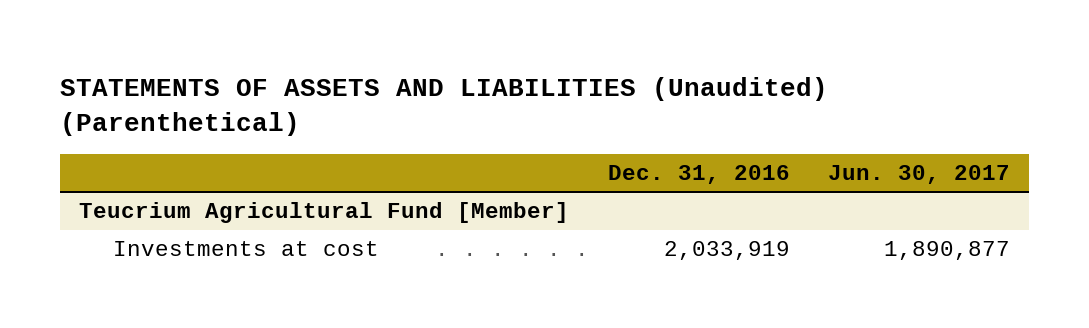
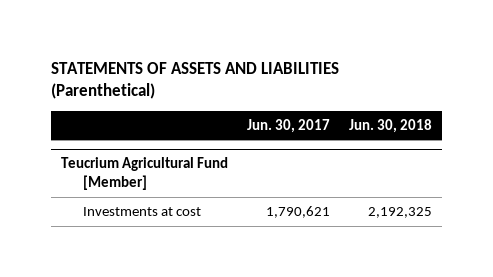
- STATEMENTS OF ASSETS AND LIABILITIES (Unaudited) (Parenthetical)
+ STATEMENTS OF ASSETS AND LIABILITIES (Parenthetical)
- | Dec. 31, 2016 | Jun. 30, 2017
+ | Jun. 30, 2017 | Jun. 30, 2018
@ Teucrium Agricultural Fund [Member]
- Investments at cost | 2,033,919 | 1,890,877
+ Investments at cost | 1,790,621 | 2,192,325

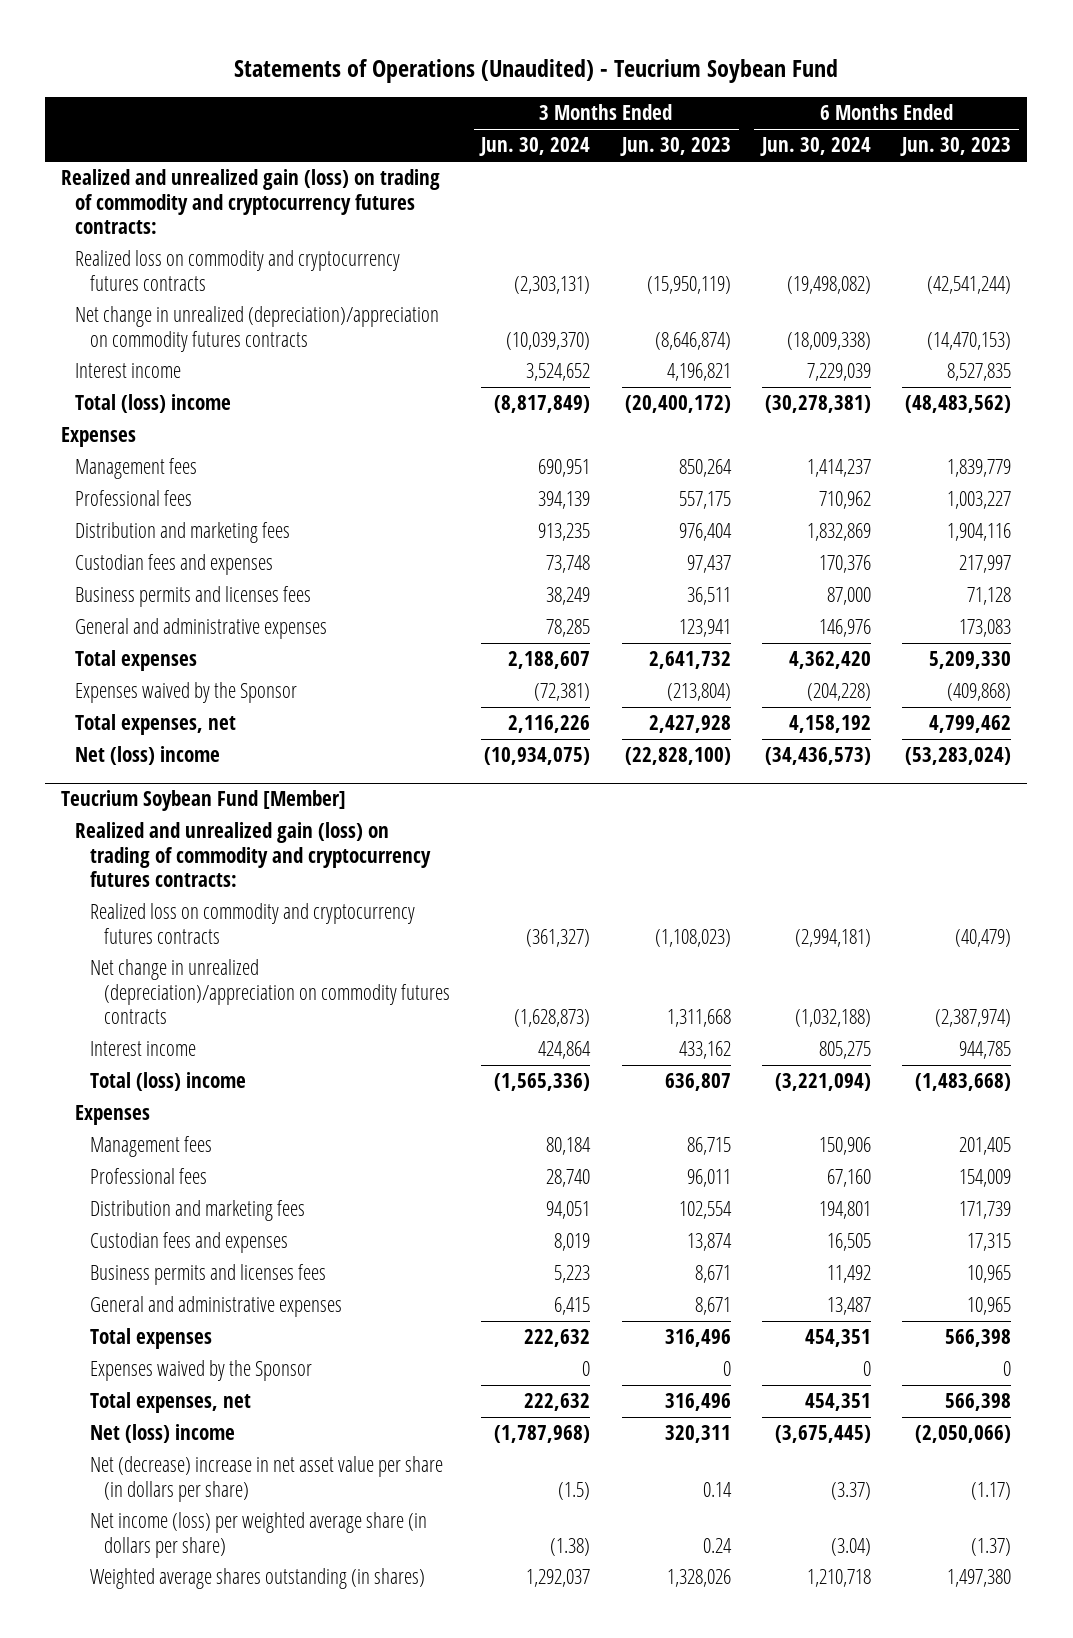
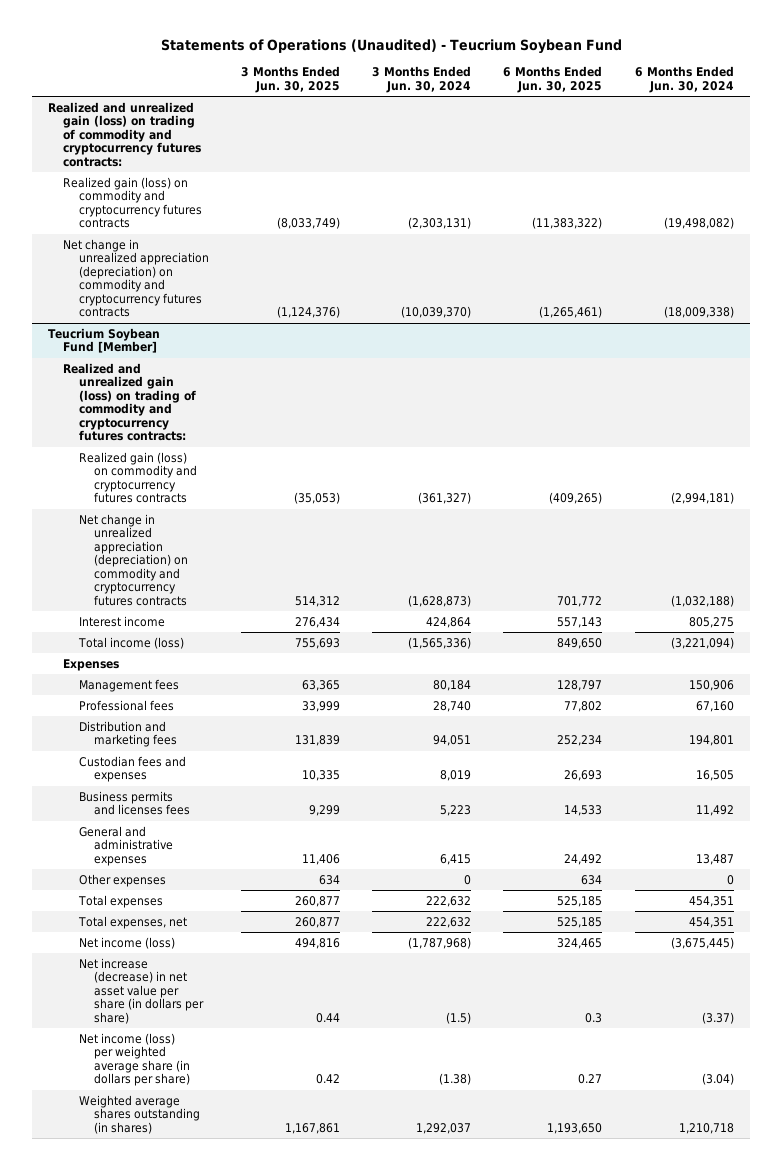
- | 3 Months Ended Jun. 30, 2024 | 3 Months Ended Jun. 30, 2023 | 6 Months Ended Jun. 30, 2024 | 6 Months Ended Jun. 30, 2023
+ | 3 Months Ended Jun. 30, 2025 | 3 Months Ended Jun. 30, 2024 | 6 Months Ended Jun. 30, 2025 | 6 Months Ended Jun. 30, 2024
- Realized loss on commodity and cryptocurrency futures contracts | (2,303,131) | (15,950,119) | (19,498,082) | (42,541,244)
- Net change in unrealized (depreciation)/appreciation on commodity futures contracts | (10,039,370) | (8,646,874) | (18,009,338) | (14,470,153)
- Interest income | 3,524,652 | 4,196,821 | 7,229,039 | 8,527,835
- Total (loss) income | (8,817,849) | (20,400,172) | (30,278,381) | (48,483,562)
- Expenses
- Management fees | 690,951 | 850,264 | 1,414,237 | 1,839,779
- Professional fees | 394,139 | 557,175 | 710,962 | 1,003,227
- Distribution and marketing fees | 913,235 | 976,404 | 1,832,869 | 1,904,116
- Custodian fees and expenses | 73,748 | 97,437 | 170,376 | 217,997
- Business permits and licenses fees | 38,249 | 36,511 | 87,000 | 71,128
- General and administrative expenses | 78,285 | 123,941 | 146,976 | 173,083
- Total expenses | 2,188,607 | 2,641,732 | 4,362,420 | 5,209,330
- Expenses waived by the Sponsor | (72,381) | (213,804) | (204,228) | (409,868)
- Total expenses, net | 2,116,226 | 2,427,928 | 4,158,192 | 4,799,462
- Net (loss) income | (10,934,075) | (22,828,100) | (34,436,573) | (53,283,024)
+ Realized gain (loss) on commodity and cryptocurrency futures contracts | (8,033,749) | (2,303,131) | (11,383,322) | (19,498,082)
+ Net change in unrealized appreciation (depreciation) on commodity and cryptocurrency futures contracts | (1,124,376) | (10,039,370) | (1,265,461) | (18,009,338)
@ Teucrium Soybean Fund [Member]
- Realized loss on commodity and cryptocurrency futures contracts | (361,327) | (1,108,023) | (2,994,181) | (40,479)
- Net change in unrealized (depreciation)/appreciation on commodity futures contracts | (1,628,873) | 1,311,668 | (1,032,188) | (2,387,974)
+ Realized gain (loss) on commodity and cryptocurrency futures contracts | (35,053) | (361,327) | (409,265) | (2,994,181)
+ Net change in unrealized appreciation (depreciation) on commodity and cryptocurrency futures contracts | 514,312 | (1,628,873) | 701,772 | (1,032,188)
- Total (loss) income | (1,565,336) | 636,807 | (3,221,094) | (1,483,668)
+ Total income (loss) | 755,693 | (1,565,336) | 849,650 | (3,221,094)
+ Other expenses | 634 | 0 | 634 | 0
- Expenses waived by the Sponsor | 0 | 0 | 0 | 0
- Net (loss) income | (1,787,968) | 320,311 | (3,675,445) | (2,050,066)
- Net (decrease) increase in net asset value per share (in dollars per share) | (1.5) | 0.14 | (3.37) | (1.17)
+ Net income (loss) | 494,816 | (1,787,968) | 324,465 | (3,675,445)
+ Net increase (decrease) in net asset value per share (in dollars per share) | 0.44 | (1.5) | 0.3 | (3.37)

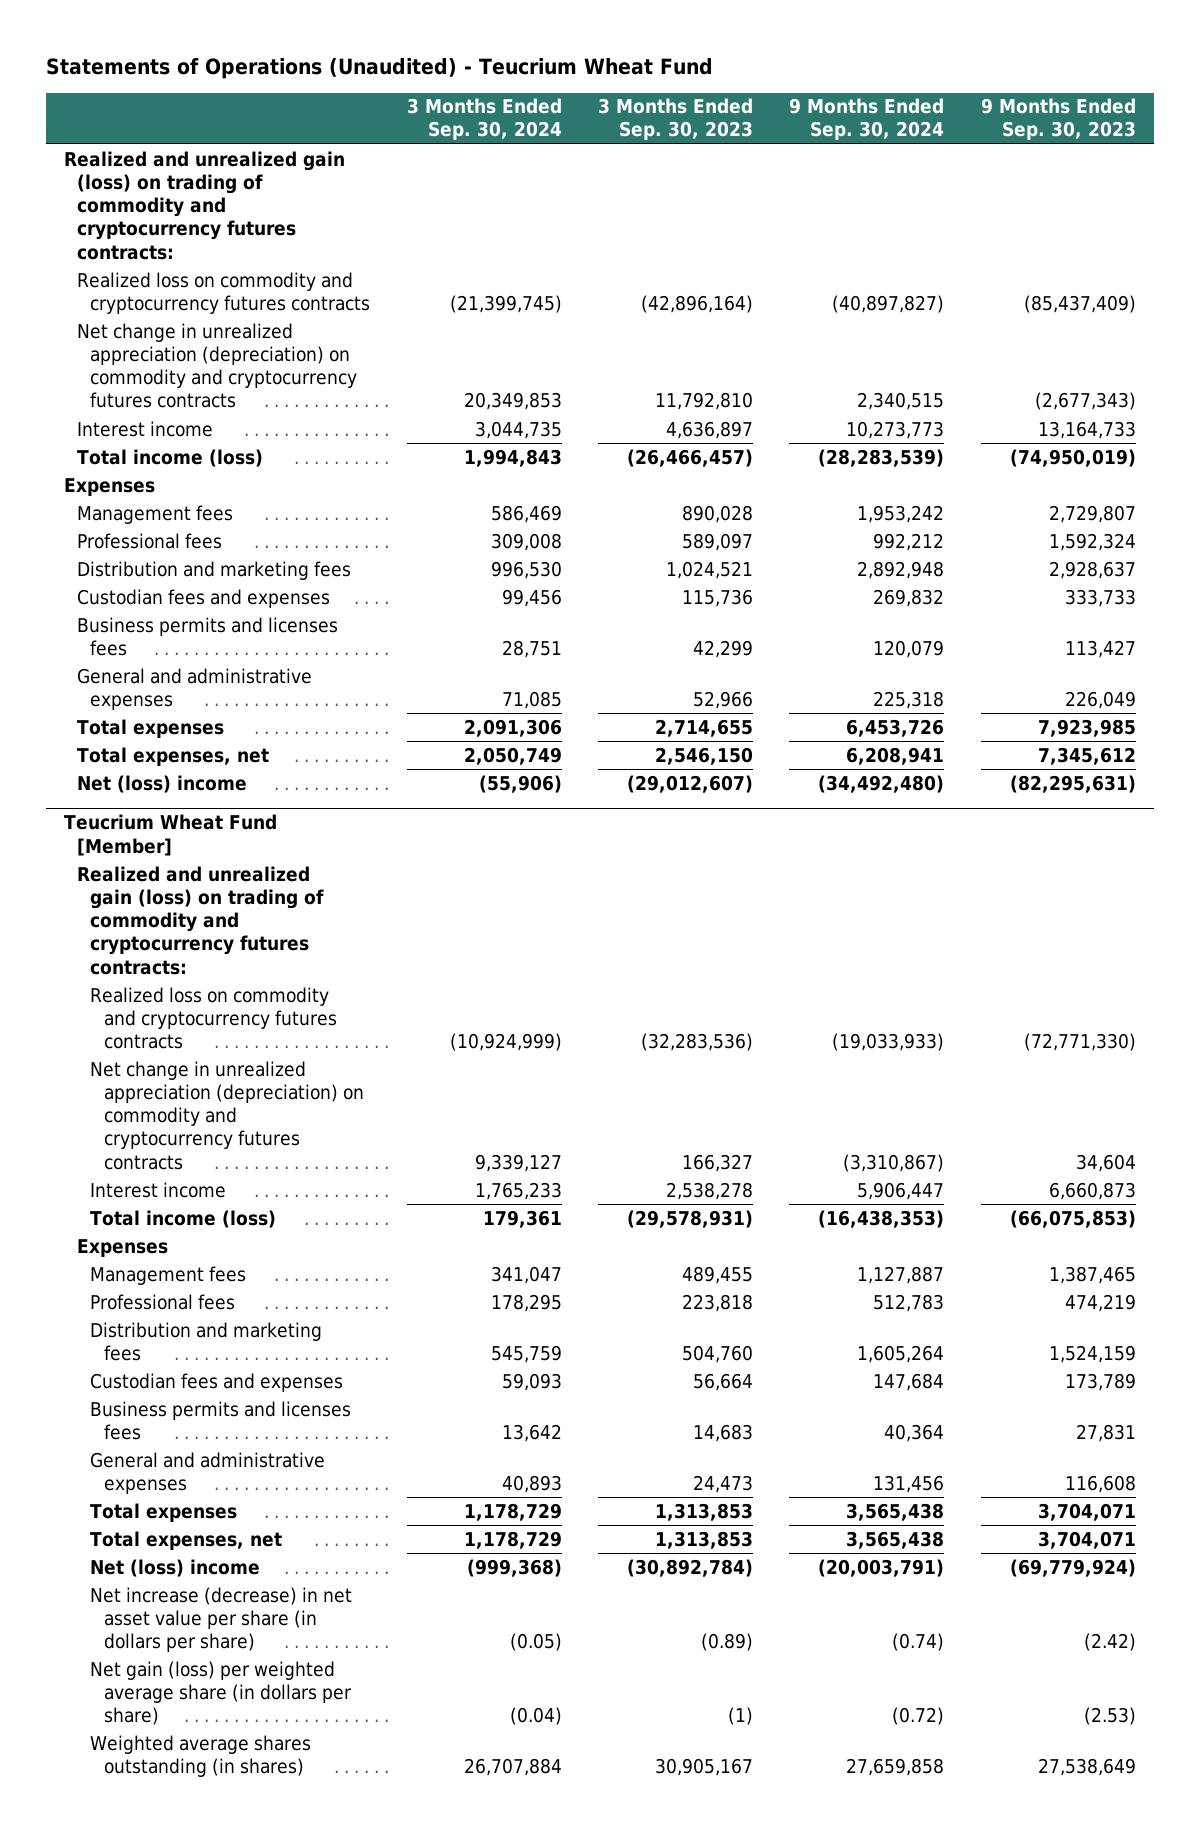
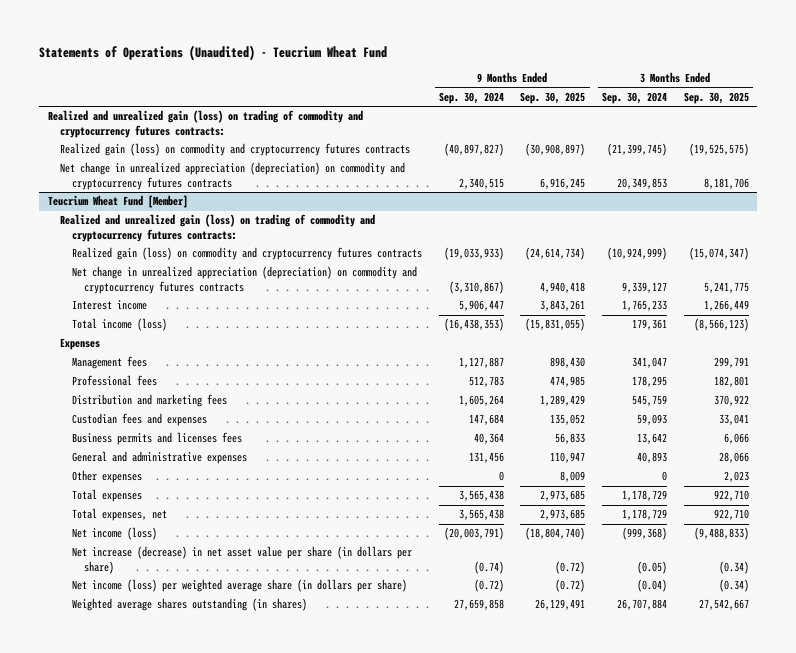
- | 3 Months Ended Sep. 30, 2024 | 3 Months Ended Sep. 30, 2023 | 9 Months Ended Sep. 30, 2024 | 9 Months Ended Sep. 30, 2023
+ | 9 Months Ended Sep. 30, 2024 | 9 Months Ended Sep. 30, 2025 | 3 Months Ended Sep. 30, 2024 | 3 Months Ended Sep. 30, 2025
- Realized loss on commodity and cryptocurrency futures contracts | (21,399,745) | (42,896,164) | (40,897,827) | (85,437,409)
+ Realized gain (loss) on commodity and cryptocurrency futures contracts | (40,897,827) | (30,908,897) | (21,399,745) | (19,525,575)
- Interest income | 3,044,735 | 4,636,897 | 10,273,773 | 13,164,733
- Total income (loss) | 1,994,843 | (26,466,457) | (28,283,539) | (74,950,019)
- Expenses
- Management fees | 586,469 | 890,028 | 1,953,242 | 2,729,807
- Professional fees | 309,008 | 589,097 | 992,212 | 1,592,324
- Distribution and marketing fees | 996,530 | 1,024,521 | 2,892,948 | 2,928,637
- Custodian fees and expenses | 99,456 | 115,736 | 269,832 | 333,733
- Business permits and licenses fees | 28,751 | 42,299 | 120,079 | 113,427
- General and administrative expenses | 71,085 | 52,966 | 225,318 | 226,049
- Total expenses | 2,091,306 | 2,714,655 | 6,453,726 | 7,923,985
- Total expenses, net | 2,050,749 | 2,546,150 | 6,208,941 | 7,345,612
- Net (loss) income | (55,906) | (29,012,607) | (34,492,480) | (82,295,631)
@ Teucrium Wheat Fund [Member]
- Realized loss on commodity and cryptocurrency futures contracts | (10,924,999) | (32,283,536) | (19,033,933) | (72,771,330)
+ Realized gain (loss) on commodity and cryptocurrency futures contracts | (19,033,933) | (24,614,734) | (10,924,999) | (15,074,347)
+ Other expenses | 0 | 8,009 | 0 | 2,023
- Net (loss) income | (999,368) | (30,892,784) | (20,003,791) | (69,779,924)
+ Net income (loss) | (20,003,791) | (18,804,740) | (999,368) | (9,488,833)
- Net gain (loss) per weighted average share (in dollars per share) | (0.04) | (1) | (0.72) | (2.53)
+ Net income (loss) per weighted average share (in dollars per share) | (0.72) | (0.72) | (0.04) | (0.34)

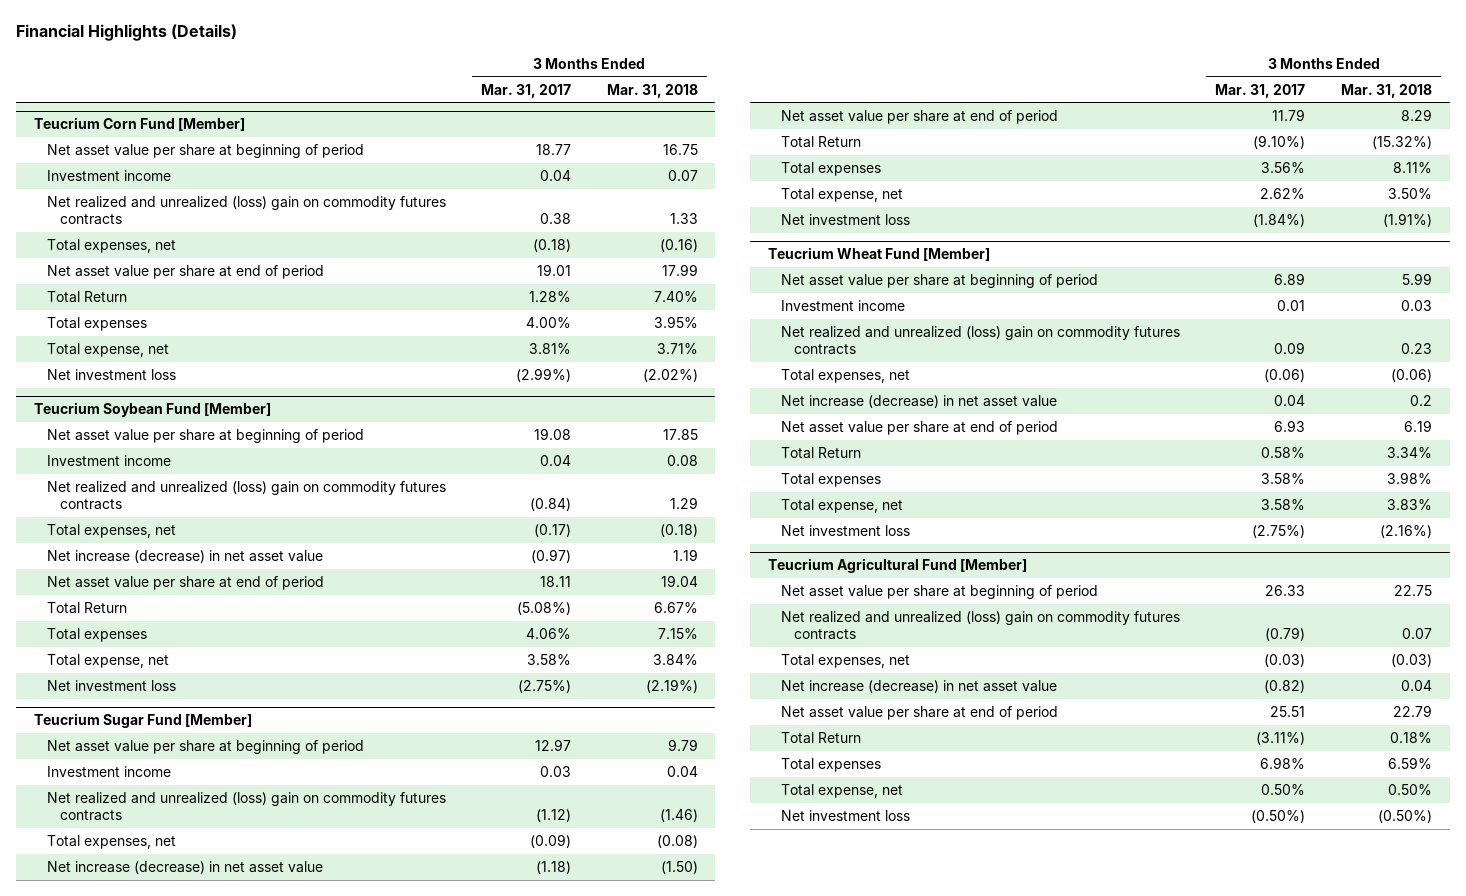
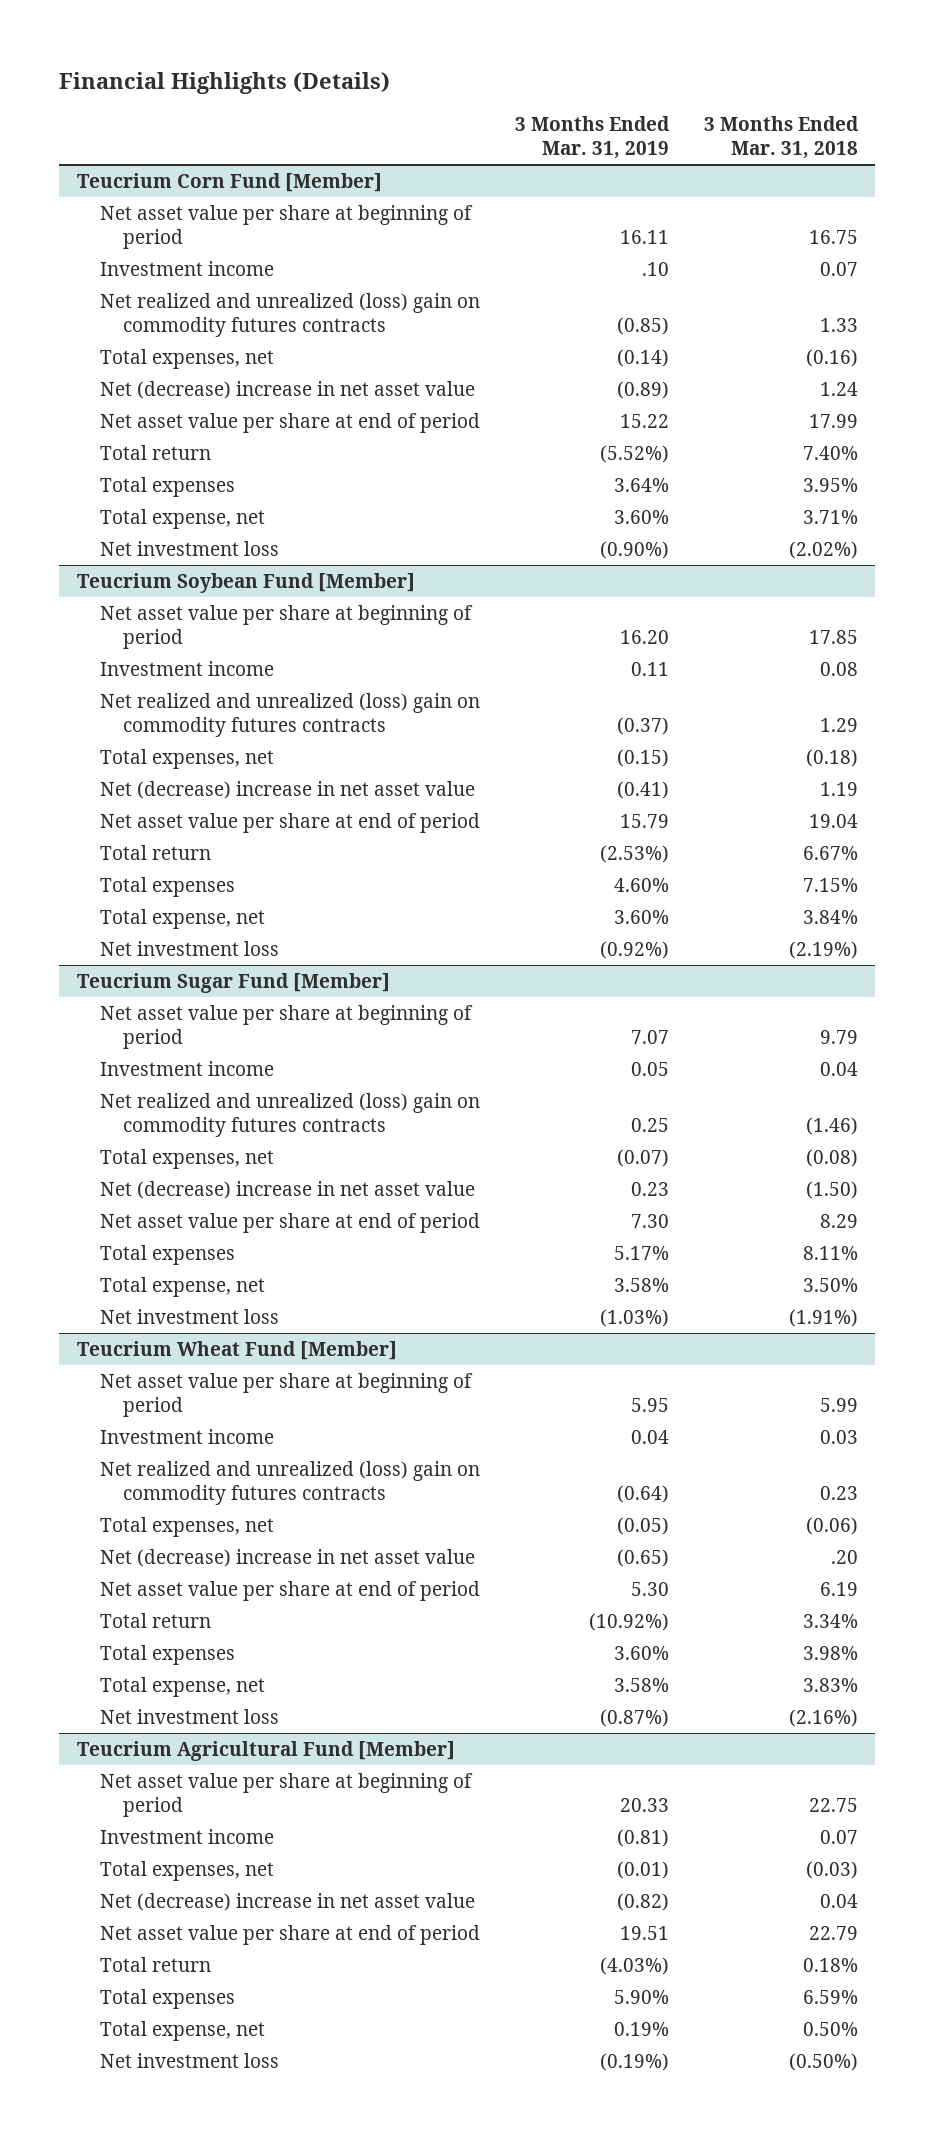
- | 3 Months Ended Mar. 31, 2017 | 3 Months Ended Mar. 31, 2018
+ | 3 Months Ended Mar. 31, 2019 | 3 Months Ended Mar. 31, 2018
@ Teucrium Corn Fund [Member]
+ Net (decrease) increase in net asset value | (0.89) | 1.24
- Total Return | 1.28% | 7.40%
+ Total return | (5.52%) | 7.40%
@ Teucrium Soybean Fund [Member]
- Net increase (decrease) in net asset value | (0.97) | 1.19
+ Net (decrease) increase in net asset value | (0.41) | 1.19
- Total Return | (5.08%) | 6.67%
+ Total return | (2.53%) | 6.67%
@ Teucrium Sugar Fund [Member]
- Net increase (decrease) in net asset value | (1.18) | (1.50)
+ Net (decrease) increase in net asset value | 0.23 | (1.50)
- Total Return | (9.10%) | (15.32%)
@ Teucrium Wheat Fund [Member]
- Net increase (decrease) in net asset value | 0.04 | 0.2
+ Net (decrease) increase in net asset value | (0.65) | .20
- Total Return | 0.58% | 3.34%
+ Total return | (10.92%) | 3.34%
@ Teucrium Agricultural Fund [Member]
- Net realized and unrealized (loss) gain on commodity futures contracts | (0.79) | 0.07
+ Investment income | (0.81) | 0.07
- Net increase (decrease) in net asset value | (0.82) | 0.04
+ Net (decrease) increase in net asset value | (0.82) | 0.04
- Total Return | (3.11%) | 0.18%
+ Total return | (4.03%) | 0.18%

